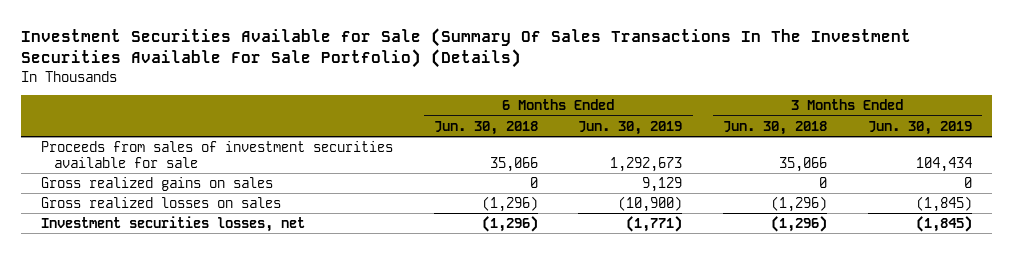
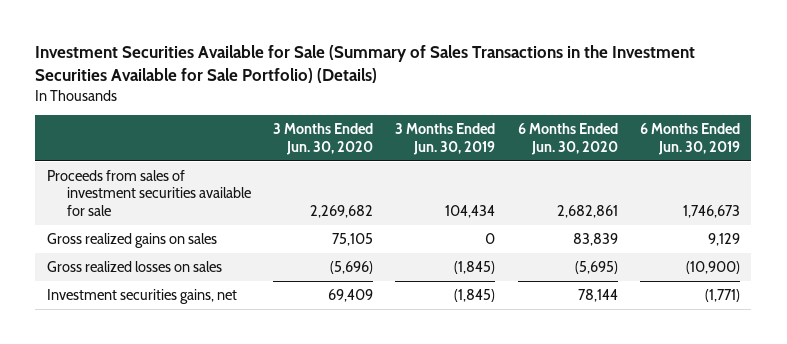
- Investment Securities Available for Sale (Summary Of Sales Transactions In The Investment Securities Available For Sale Portfolio) (Details)
+ Investment Securities Available for Sale (Summary of Sales Transactions in the Investment Securities Available for Sale Portfolio) (Details)
- | 6 Months Ended Jun. 30, 2018 | 6 Months Ended Jun. 30, 2019 | 3 Months Ended Jun. 30, 2018 | 3 Months Ended Jun. 30, 2019
+ | 3 Months Ended Jun. 30, 2020 | 3 Months Ended Jun. 30, 2019 | 6 Months Ended Jun. 30, 2020 | 6 Months Ended Jun. 30, 2019
- Proceeds from sales of investment securities available for sale | 35,066 | 1,292,673 | 35,066 | 104,434
+ Proceeds from sales of investment securities available for sale | 2,269,682 | 104,434 | 2,682,861 | 1,746,673
- Investment securities losses, net | (1,296) | (1,771) | (1,296) | (1,845)
+ Investment securities gains, net | 69,409 | (1,845) | 78,144 | (1,771)

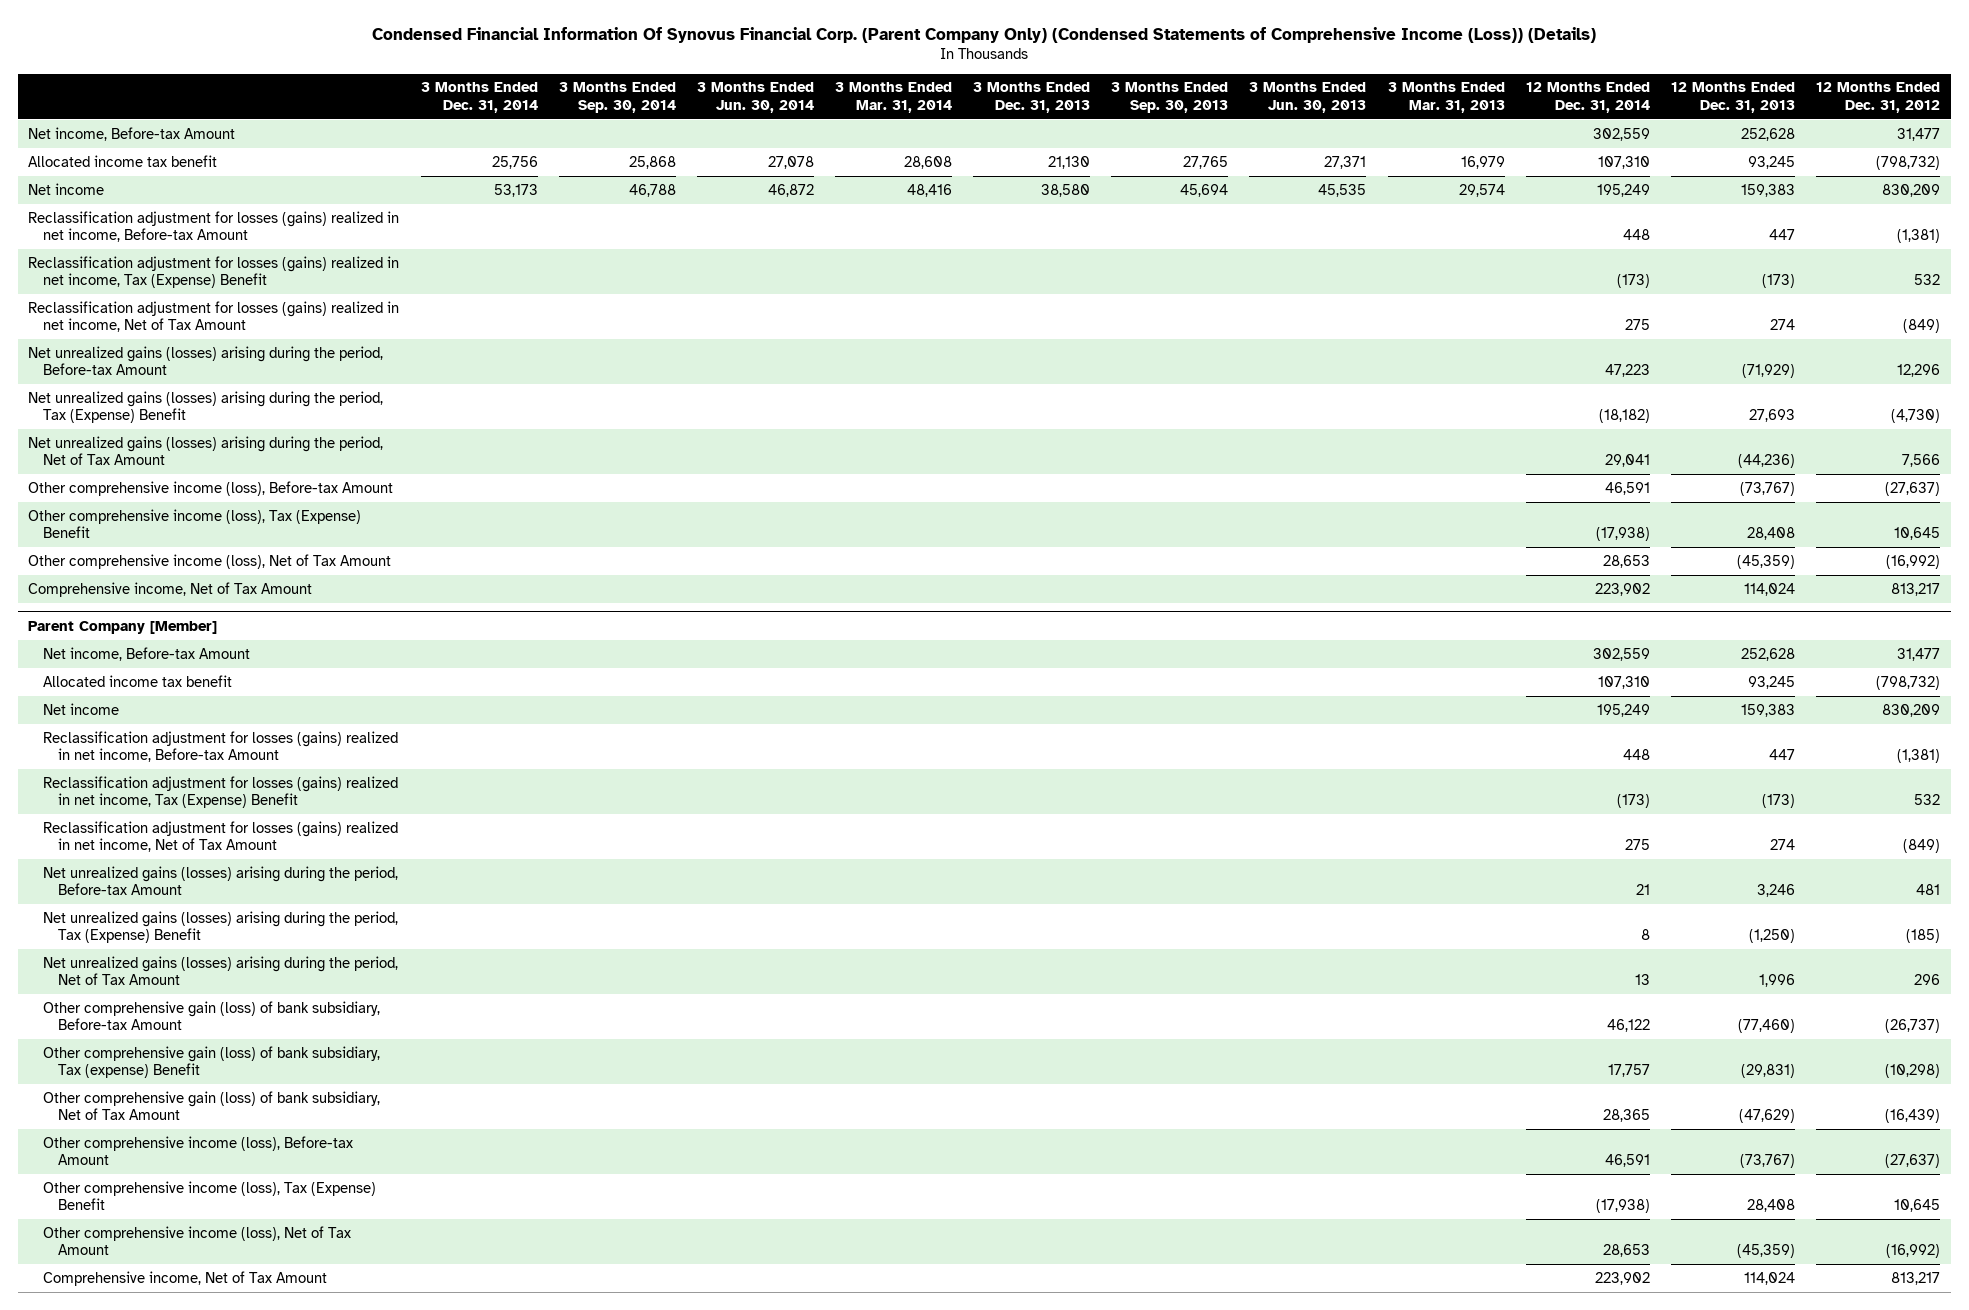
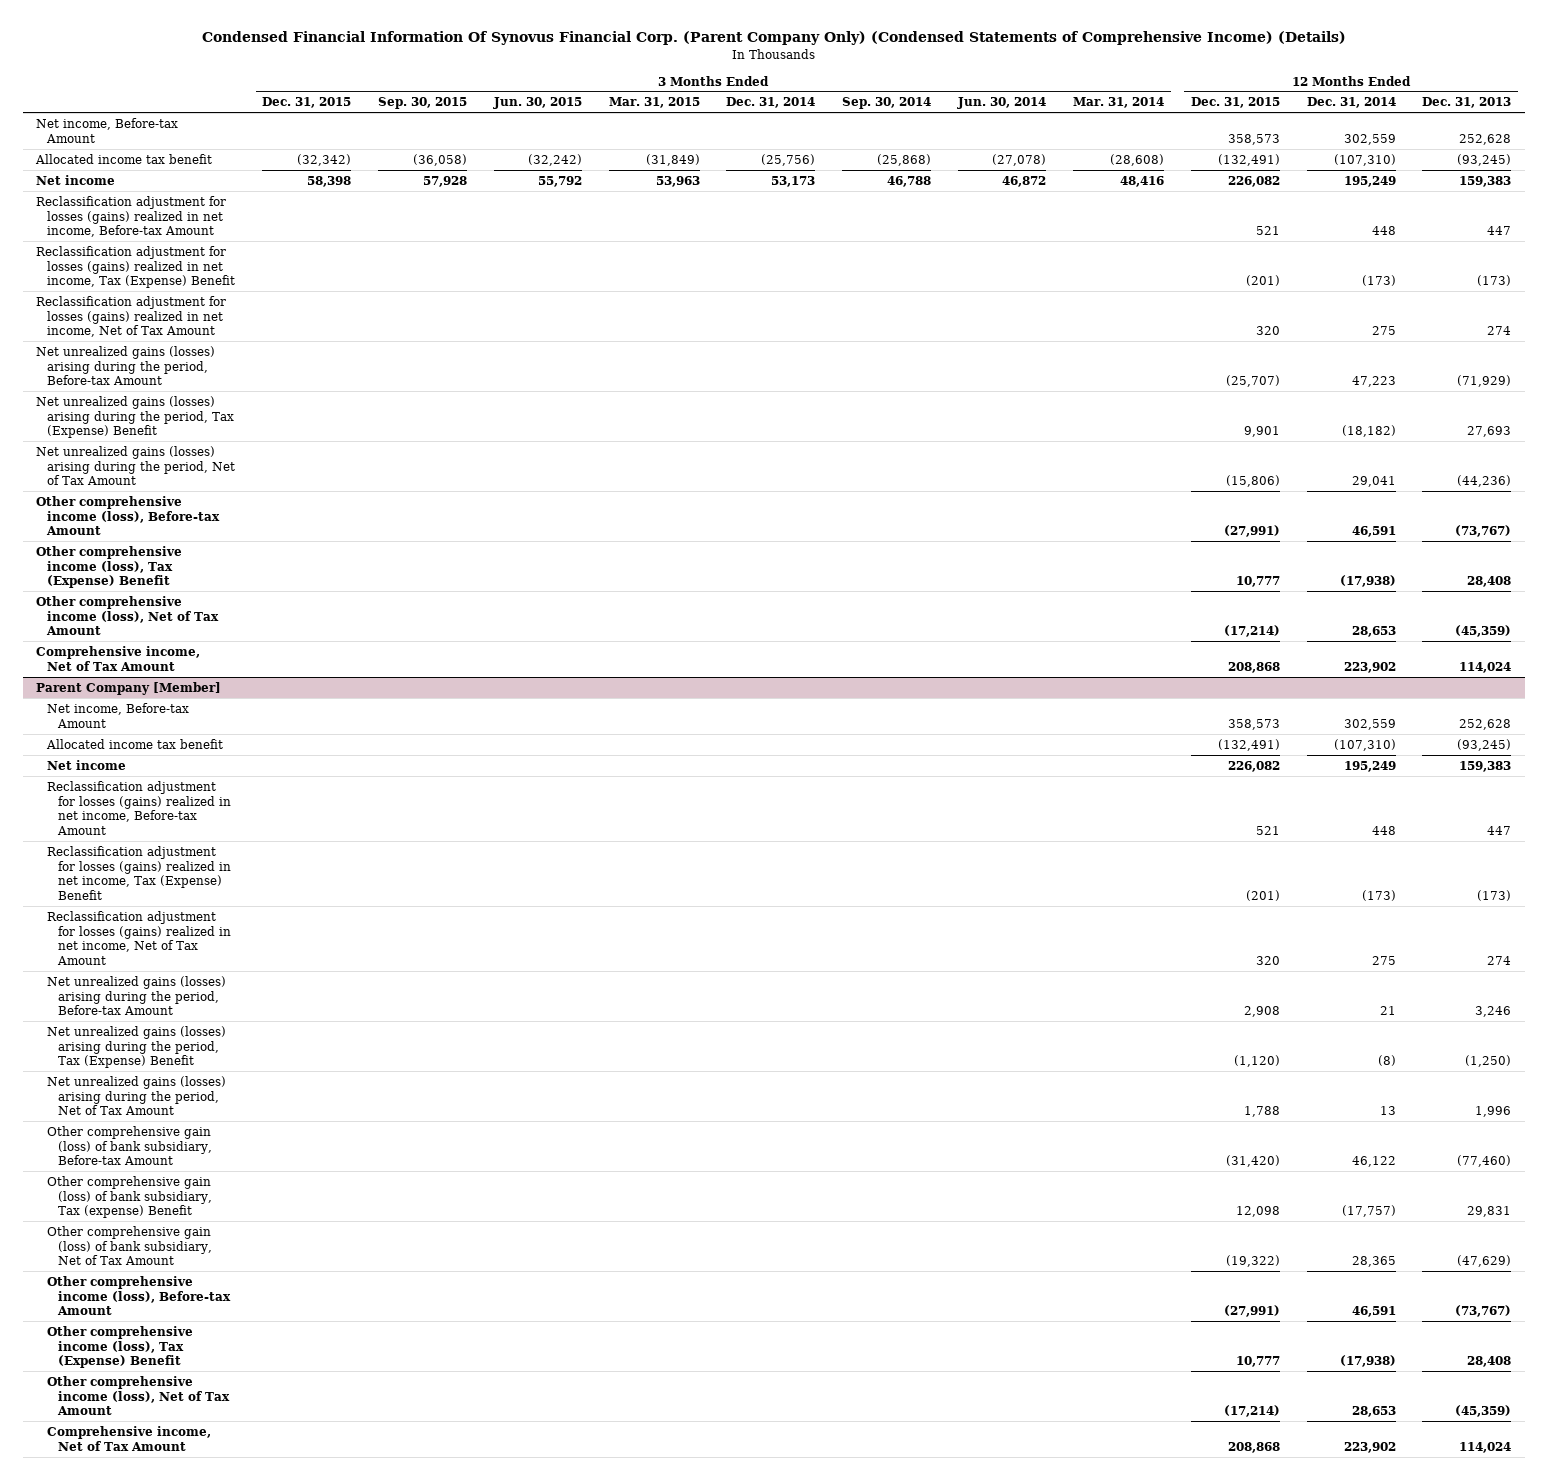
- Condensed Financial Information Of Synovus Financial Corp. (Parent Company Only) (Condensed Statements of Comprehensive Income (Loss)) (Details)
+ Condensed Financial Information Of Synovus Financial Corp. (Parent Company Only) (Condensed Statements of Comprehensive Income) (Details)
- | 3 Months Ended Dec. 31, 2014 | 3 Months Ended Sep. 30, 2014 | 3 Months Ended Jun. 30, 2014 | 3 Months Ended Mar. 31, 2014 | 3 Months Ended Dec. 31, 2013 | 3 Months Ended Sep. 30, 2013 | 3 Months Ended Jun. 30, 2013 | 3 Months Ended Mar. 31, 2013 | 12 Months Ended Dec. 31, 2014 | 12 Months Ended Dec. 31, 2013 | 12 Months Ended Dec. 31, 2012
+ | 3 Months Ended Dec. 31, 2015 | 3 Months Ended Sep. 30, 2015 | 3 Months Ended Jun. 30, 2015 | 3 Months Ended Mar. 31, 2015 | 3 Months Ended Dec. 31, 2014 | 3 Months Ended Sep. 30, 2014 | 3 Months Ended Jun. 30, 2014 | 3 Months Ended Mar. 31, 2014 | 12 Months Ended Dec. 31, 2015 | 12 Months Ended Dec. 31, 2014 | 12 Months Ended Dec. 31, 2013
- Allocated income tax benefit | 25,756 | 25,868 | 27,078 | 28,608 | 21,130 | 27,765 | 27,371 | 16,979 | 107,310 | 93,245 | (798,732)
+ Allocated income tax benefit | (32,342) | (36,058) | (32,242) | (31,849) | (25,756) | (25,868) | (27,078) | (28,608) | (132,491) | (107,310) | (93,245)
@ Parent Company [Member]
- Allocated income tax benefit | | | | | | | | | 107,310 | 93,245 | (798,732)
+ Allocated income tax benefit | | | | | | | | | (132,491) | (107,310) | (93,245)
- Net unrealized gains (losses) arising during the period, Tax (Expense) Benefit | | | | | | | | | 8 | (1,250) | (185)
+ Net unrealized gains (losses) arising during the period, Tax (Expense) Benefit | | | | | | | | | (1,120) | (8) | (1,250)
- Other comprehensive gain (loss) of bank subsidiary, Tax (expense) Benefit | | | | | | | | | 17,757 | (29,831) | (10,298)
+ Other comprehensive gain (loss) of bank subsidiary, Tax (expense) Benefit | | | | | | | | | 12,098 | (17,757) | 29,831

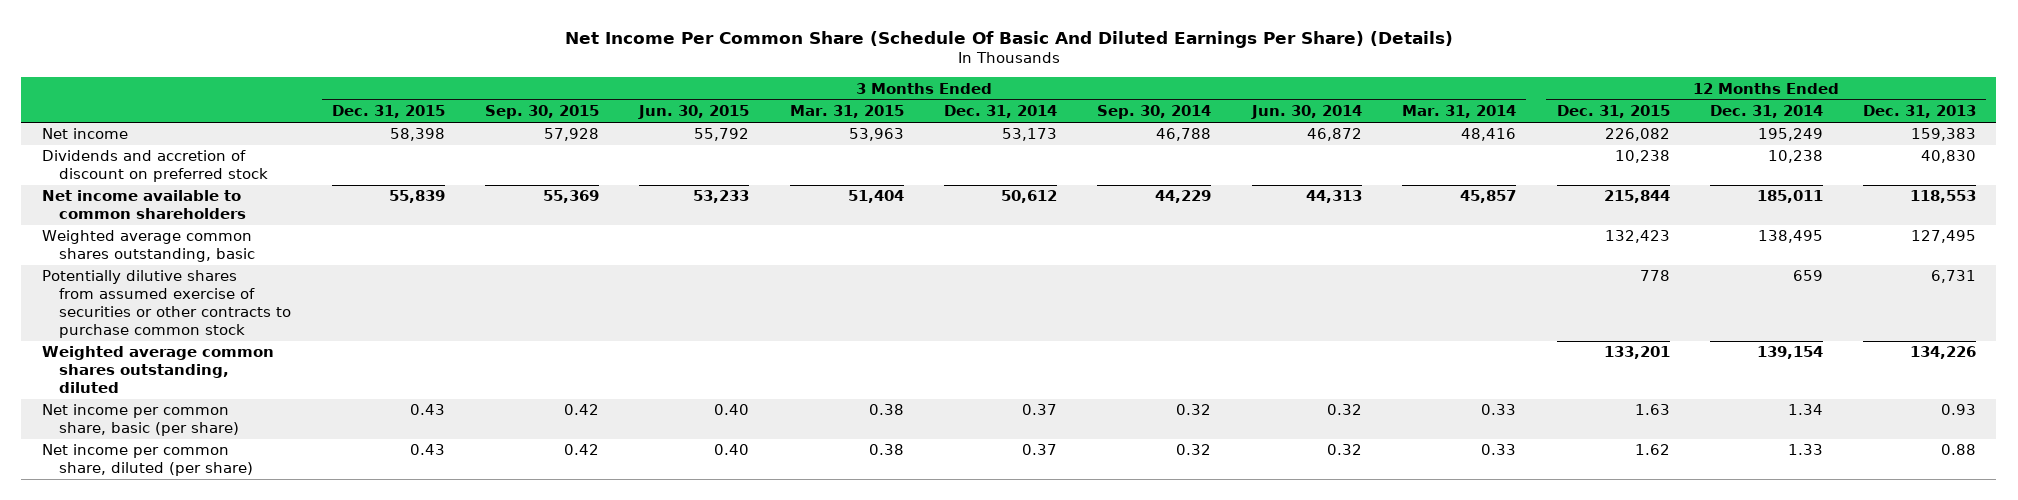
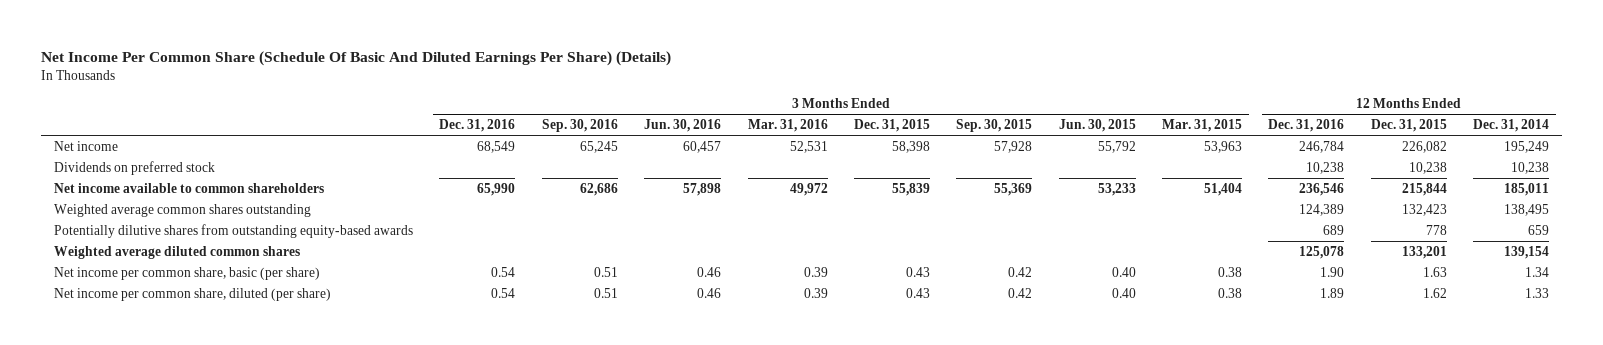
- | 3 Months Ended Dec. 31, 2015 | 3 Months Ended Sep. 30, 2015 | 3 Months Ended Jun. 30, 2015 | 3 Months Ended Mar. 31, 2015 | 3 Months Ended Dec. 31, 2014 | 3 Months Ended Sep. 30, 2014 | 3 Months Ended Jun. 30, 2014 | 3 Months Ended Mar. 31, 2014 | 12 Months Ended Dec. 31, 2015 | 12 Months Ended Dec. 31, 2014 | 12 Months Ended Dec. 31, 2013
+ | 3 Months Ended Dec. 31, 2016 | 3 Months Ended Sep. 30, 2016 | 3 Months Ended Jun. 30, 2016 | 3 Months Ended Mar. 31, 2016 | 3 Months Ended Dec. 31, 2015 | 3 Months Ended Sep. 30, 2015 | 3 Months Ended Jun. 30, 2015 | 3 Months Ended Mar. 31, 2015 | 12 Months Ended Dec. 31, 2016 | 12 Months Ended Dec. 31, 2015 | 12 Months Ended Dec. 31, 2014
- Dividends and accretion of discount on preferred stock | | | | | | | | | 10,238 | 10,238 | 40,830
+ Dividends on preferred stock | | | | | | | | | 10,238 | 10,238 | 10,238
- Weighted average common shares outstanding, basic | | | | | | | | | 132,423 | 138,495 | 127,495
- Potentially dilutive shares from assumed exercise of securities or other contracts to purchase common stock | | | | | | | | | 778 | 659 | 6,731
- Weighted average common shares outstanding, diluted | | | | | | | | | 133,201 | 139,154 | 134,226
+ Weighted average common shares outstanding | | | | | | | | | 124,389 | 132,423 | 138,495
+ Potentially dilutive shares from outstanding equity-based awards | | | | | | | | | 689 | 778 | 659
+ Weighted average diluted common shares | | | | | | | | | 125,078 | 133,201 | 139,154

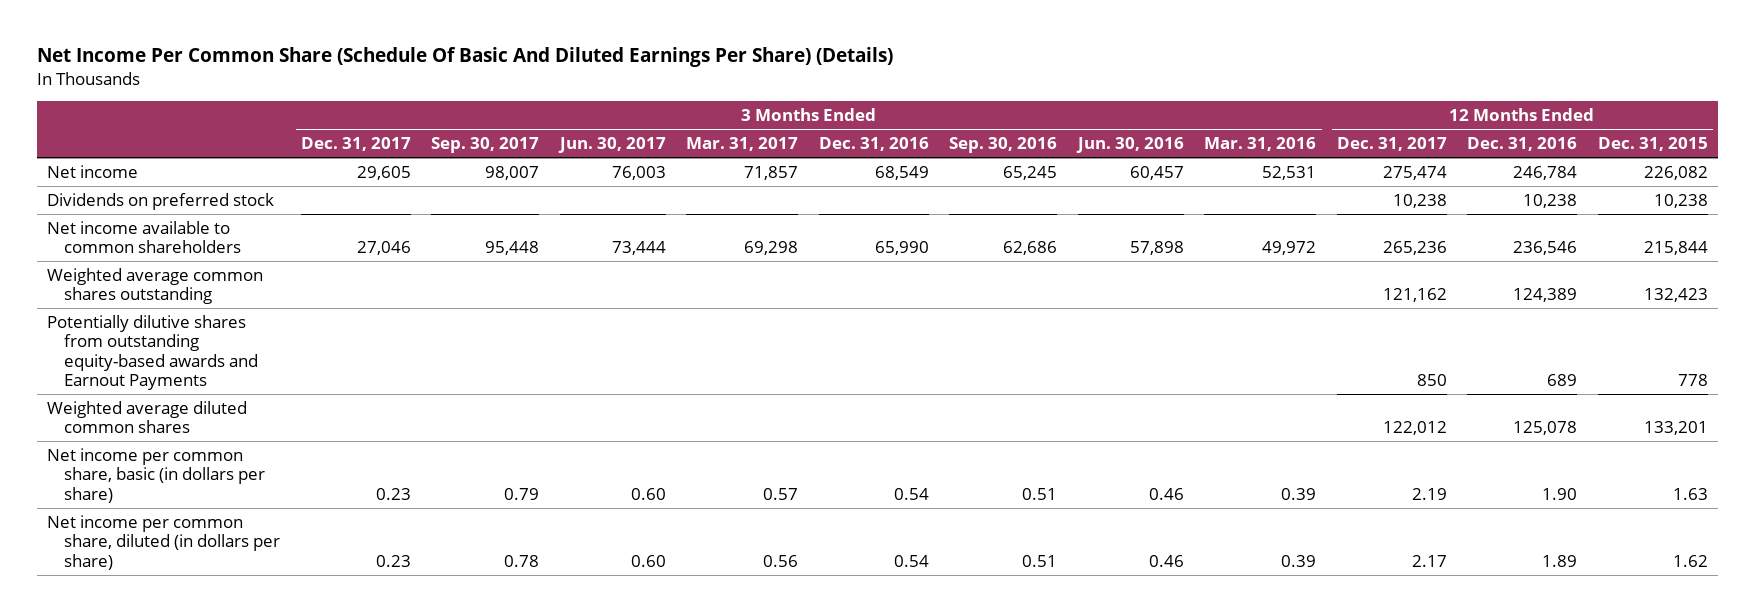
- | 3 Months Ended Dec. 31, 2016 | 3 Months Ended Sep. 30, 2016 | 3 Months Ended Jun. 30, 2016 | 3 Months Ended Mar. 31, 2016 | 3 Months Ended Dec. 31, 2015 | 3 Months Ended Sep. 30, 2015 | 3 Months Ended Jun. 30, 2015 | 3 Months Ended Mar. 31, 2015 | 12 Months Ended Dec. 31, 2016 | 12 Months Ended Dec. 31, 2015 | 12 Months Ended Dec. 31, 2014
+ | 3 Months Ended Dec. 31, 2017 | 3 Months Ended Sep. 30, 2017 | 3 Months Ended Jun. 30, 2017 | 3 Months Ended Mar. 31, 2017 | 3 Months Ended Dec. 31, 2016 | 3 Months Ended Sep. 30, 2016 | 3 Months Ended Jun. 30, 2016 | 3 Months Ended Mar. 31, 2016 | 12 Months Ended Dec. 31, 2017 | 12 Months Ended Dec. 31, 2016 | 12 Months Ended Dec. 31, 2015
- Potentially dilutive shares from outstanding equity-based awards | | | | | | | | | 689 | 778 | 659
+ Potentially dilutive shares from outstanding equity-based awards and Earnout Payments | | | | | | | | | 850 | 689 | 778
- Net income per common share, basic (per share) | 0.54 | 0.51 | 0.46 | 0.39 | 0.43 | 0.42 | 0.40 | 0.38 | 1.90 | 1.63 | 1.34
- Net income per common share, diluted (per share) | 0.54 | 0.51 | 0.46 | 0.39 | 0.43 | 0.42 | 0.40 | 0.38 | 1.89 | 1.62 | 1.33
+ Net income per common share, basic (in dollars per share) | 0.23 | 0.79 | 0.60 | 0.57 | 0.54 | 0.51 | 0.46 | 0.39 | 2.19 | 1.90 | 1.63
+ Net income per common share, diluted (in dollars per share) | 0.23 | 0.78 | 0.60 | 0.56 | 0.54 | 0.51 | 0.46 | 0.39 | 2.17 | 1.89 | 1.62

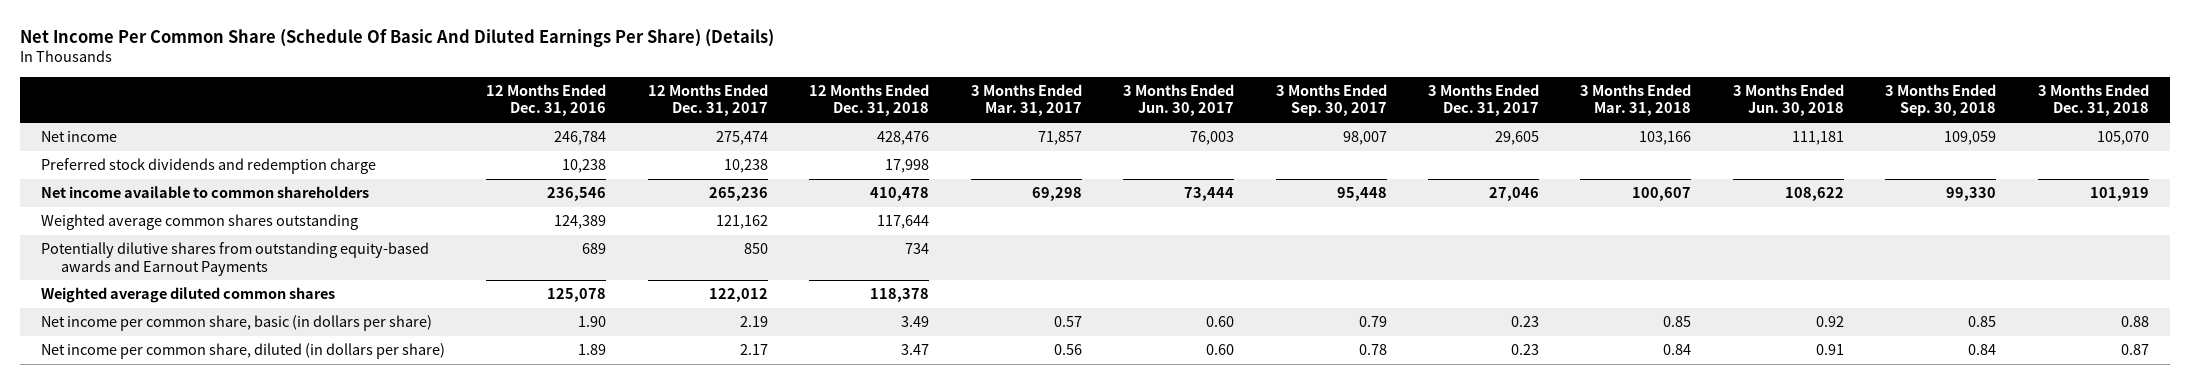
- | 3 Months Ended Dec. 31, 2017 | 3 Months Ended Sep. 30, 2017 | 3 Months Ended Jun. 30, 2017 | 3 Months Ended Mar. 31, 2017 | 3 Months Ended Dec. 31, 2016 | 3 Months Ended Sep. 30, 2016 | 3 Months Ended Jun. 30, 2016 | 3 Months Ended Mar. 31, 2016 | 12 Months Ended Dec. 31, 2017 | 12 Months Ended Dec. 31, 2016 | 12 Months Ended Dec. 31, 2015
+ | 12 Months Ended Dec. 31, 2016 | 12 Months Ended Dec. 31, 2017 | 12 Months Ended Dec. 31, 2018 | 3 Months Ended Mar. 31, 2017 | 3 Months Ended Jun. 30, 2017 | 3 Months Ended Sep. 30, 2017 | 3 Months Ended Dec. 31, 2017 | 3 Months Ended Mar. 31, 2018 | 3 Months Ended Jun. 30, 2018 | 3 Months Ended Sep. 30, 2018 | 3 Months Ended Dec. 31, 2018
- Dividends on preferred stock | | | | | | | | | 10,238 | 10,238 | 10,238
+ Preferred stock dividends and redemption charge | 10,238 | 10,238 | 17,998 | | | | | | | |

